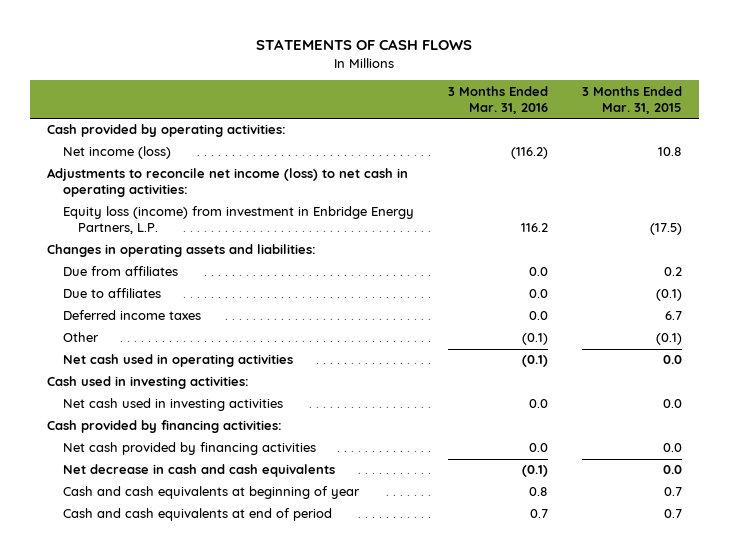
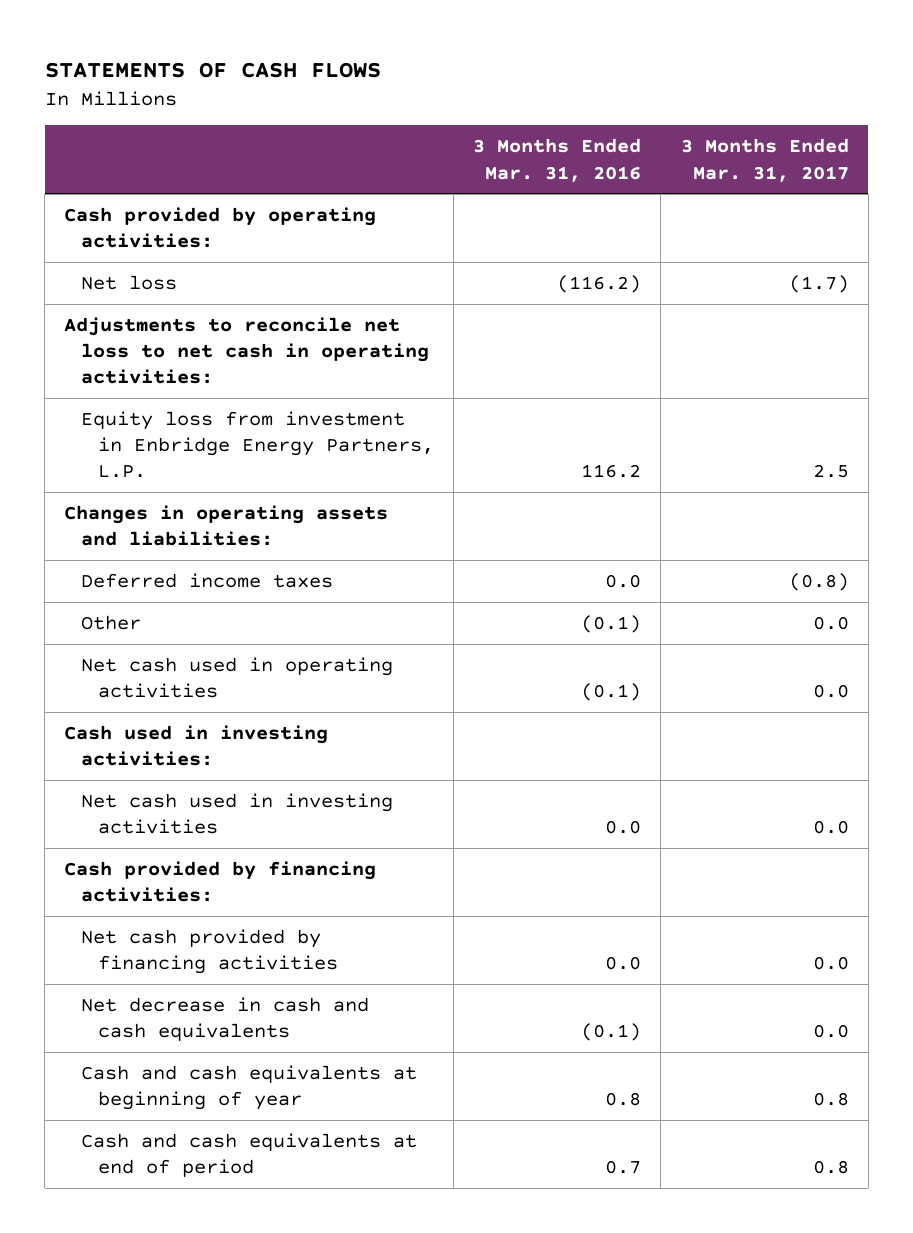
- | 3 Months Ended Mar. 31, 2016 | 3 Months Ended Mar. 31, 2015
+ | 3 Months Ended Mar. 31, 2016 | 3 Months Ended Mar. 31, 2017
- Net income (loss) | (116.2) | 10.8
- Adjustments to reconcile net income (loss) to net cash in operating activities:
- Equity loss (income) from investment in Enbridge Energy Partners, L.P. | 116.2 | (17.5)
+ Net loss | (116.2) | (1.7)
+ Adjustments to reconcile net loss to net cash in operating activities:
+ Equity loss from investment in Enbridge Energy Partners, L.P. | 116.2 | 2.5
- Due from affiliates | 0.0 | 0.2
- Due to affiliates | 0.0 | (0.1)

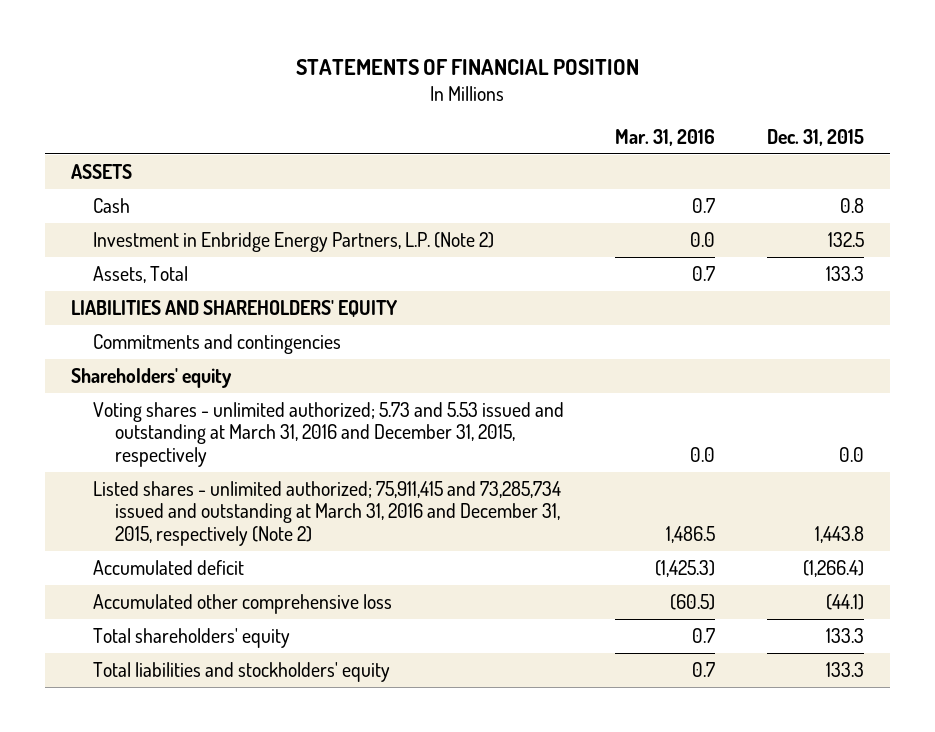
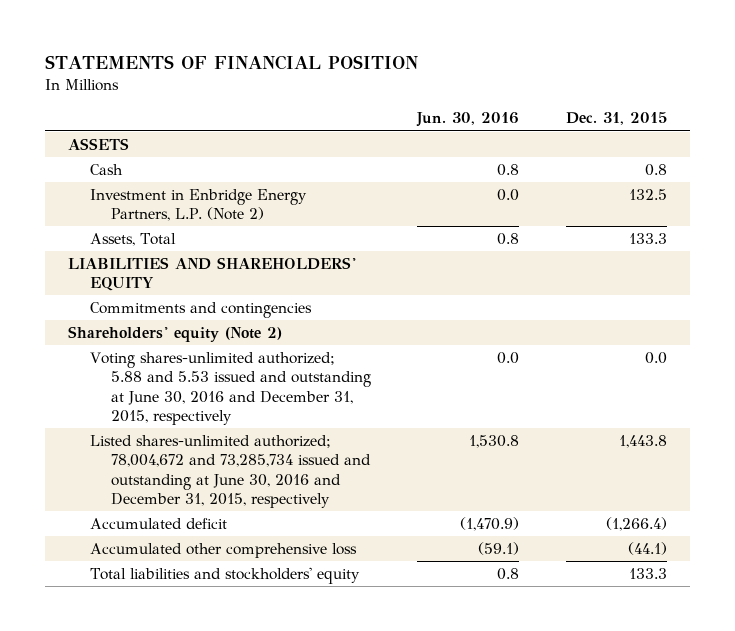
- | Mar. 31, 2016 | Dec. 31, 2015
+ | Jun. 30, 2016 | Dec. 31, 2015
- Shareholders' equity
- Voting shares - unlimited authorized; 5.73 and 5.53 issued and outstanding at March 31, 2016 and December 31, 2015, respectively | 0.0 | 0.0
- Listed shares - unlimited authorized; 75,911,415 and 73,285,734 issued and outstanding at March 31, 2016 and December 31, 2015, respectively (Note 2) | 1,486.5 | 1,443.8
+ Shareholders' equity (Note 2)
+ Voting shares-unlimited authorized; 5.88 and 5.53 issued and outstanding at June 30, 2016 and December 31, 2015, respectively | 0.0 | 0.0
+ Listed shares-unlimited authorized; 78,004,672 and 73,285,734 issued and outstanding at June 30, 2016 and December 31, 2015, respectively | 1,530.8 | 1,443.8
- Total shareholders' equity | 0.7 | 133.3

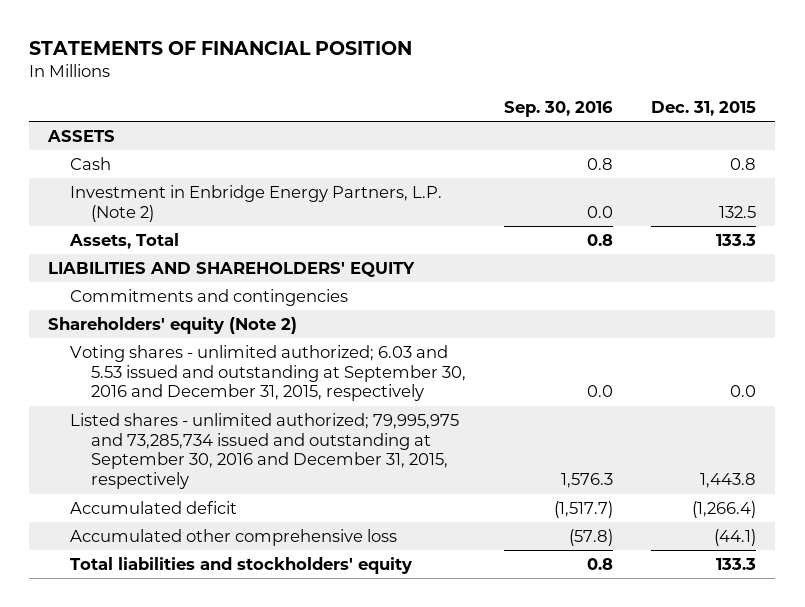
- | Jun. 30, 2016 | Dec. 31, 2015
+ | Sep. 30, 2016 | Dec. 31, 2015
- Voting shares-unlimited authorized; 5.88 and 5.53 issued and outstanding at June 30, 2016 and December 31, 2015, respectively | 0.0 | 0.0
- Listed shares-unlimited authorized; 78,004,672 and 73,285,734 issued and outstanding at June 30, 2016 and December 31, 2015, respectively | 1,530.8 | 1,443.8
+ Voting shares - unlimited authorized; 6.03 and 5.53 issued and outstanding at September 30, 2016 and December 31, 2015, respectively | 0.0 | 0.0
+ Listed shares - unlimited authorized; 79,995,975 and 73,285,734 issued and outstanding at September 30, 2016 and December 31, 2015, respectively | 1,576.3 | 1,443.8

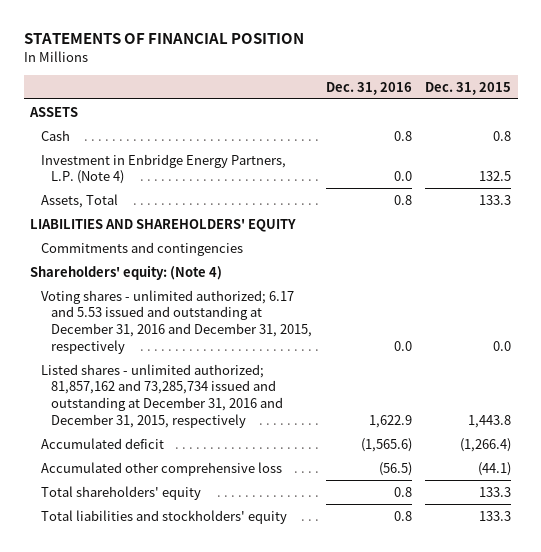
- | Sep. 30, 2016 | Dec. 31, 2015
+ | Dec. 31, 2016 | Dec. 31, 2015
- Investment in Enbridge Energy Partners, L.P. (Note 2) | 0.0 | 132.5
+ Investment in Enbridge Energy Partners, L.P. (Note 4) | 0.0 | 132.5
- Shareholders' equity (Note 2)
- Voting shares - unlimited authorized; 6.03 and 5.53 issued and outstanding at September 30, 2016 and December 31, 2015, respectively | 0.0 | 0.0
- Listed shares - unlimited authorized; 79,995,975 and 73,285,734 issued and outstanding at September 30, 2016 and December 31, 2015, respectively | 1,576.3 | 1,443.8
+ Shareholders' equity: (Note 4)
+ Voting shares - unlimited authorized; 6.17 and 5.53 issued and outstanding at December 31, 2016 and December 31, 2015, respectively | 0.0 | 0.0
+ Listed shares - unlimited authorized; 81,857,162 and 73,285,734 issued and outstanding at December 31, 2016 and December 31, 2015, respectively | 1,622.9 | 1,443.8
+ Total shareholders' equity | 0.8 | 133.3

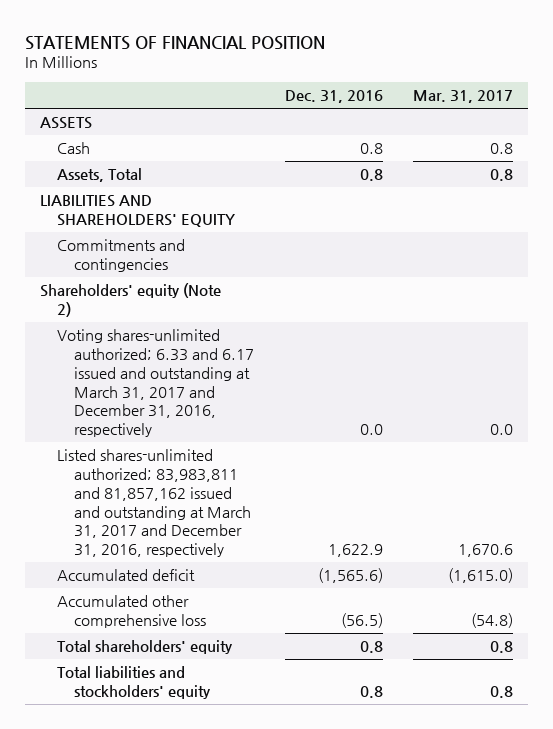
- | Dec. 31, 2016 | Dec. 31, 2015
+ | Dec. 31, 2016 | Mar. 31, 2017
- Investment in Enbridge Energy Partners, L.P. (Note 4) | 0.0 | 132.5
- Shareholders' equity: (Note 4)
- Voting shares - unlimited authorized; 6.17 and 5.53 issued and outstanding at December 31, 2016 and December 31, 2015, respectively | 0.0 | 0.0
- Listed shares - unlimited authorized; 81,857,162 and 73,285,734 issued and outstanding at December 31, 2016 and December 31, 2015, respectively | 1,622.9 | 1,443.8
+ Shareholders' equity (Note 2)
+ Voting shares-unlimited authorized; 6.33 and 6.17 issued and outstanding at March 31, 2017 and December 31, 2016, respectively | 0.0 | 0.0
+ Listed shares-unlimited authorized; 83,983,811 and 81,857,162 issued and outstanding at March 31, 2017 and December 31, 2016, respectively | 1,622.9 | 1,670.6

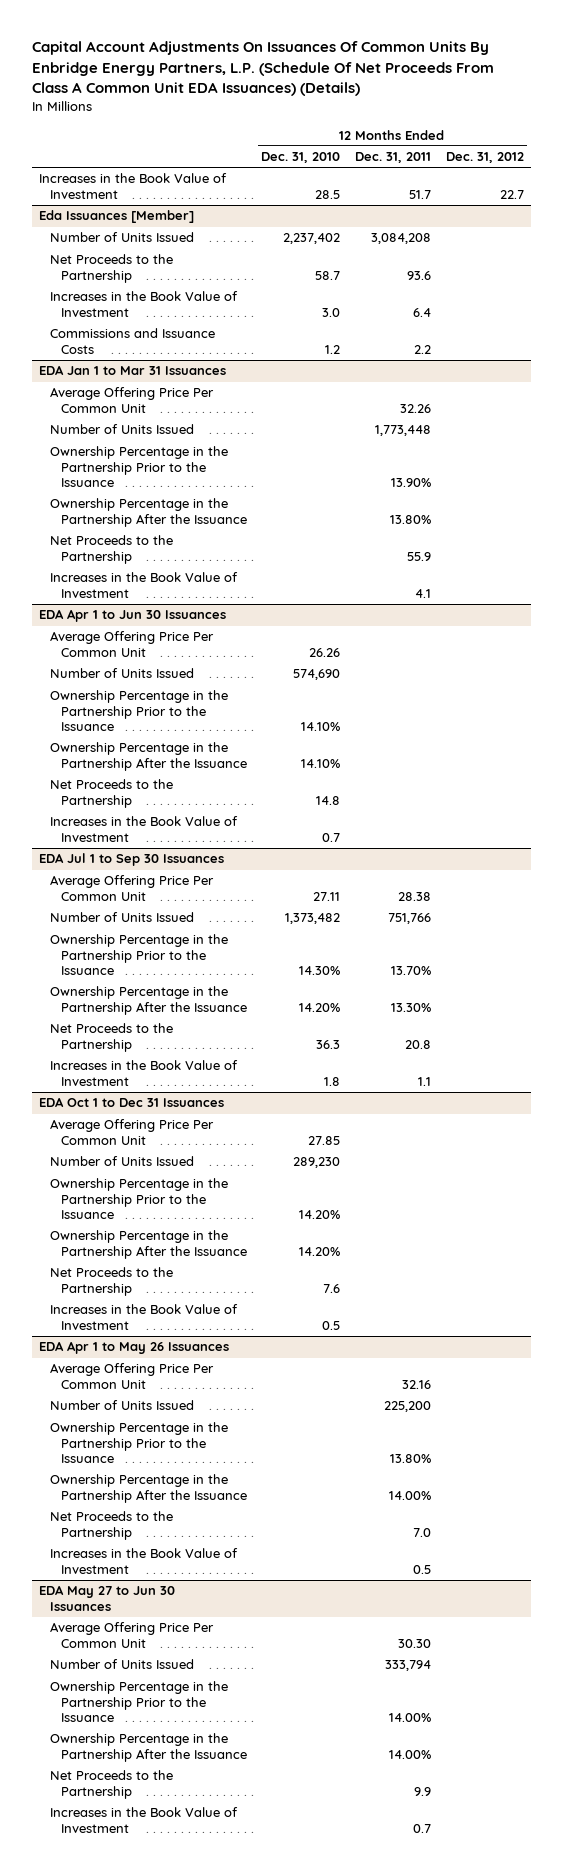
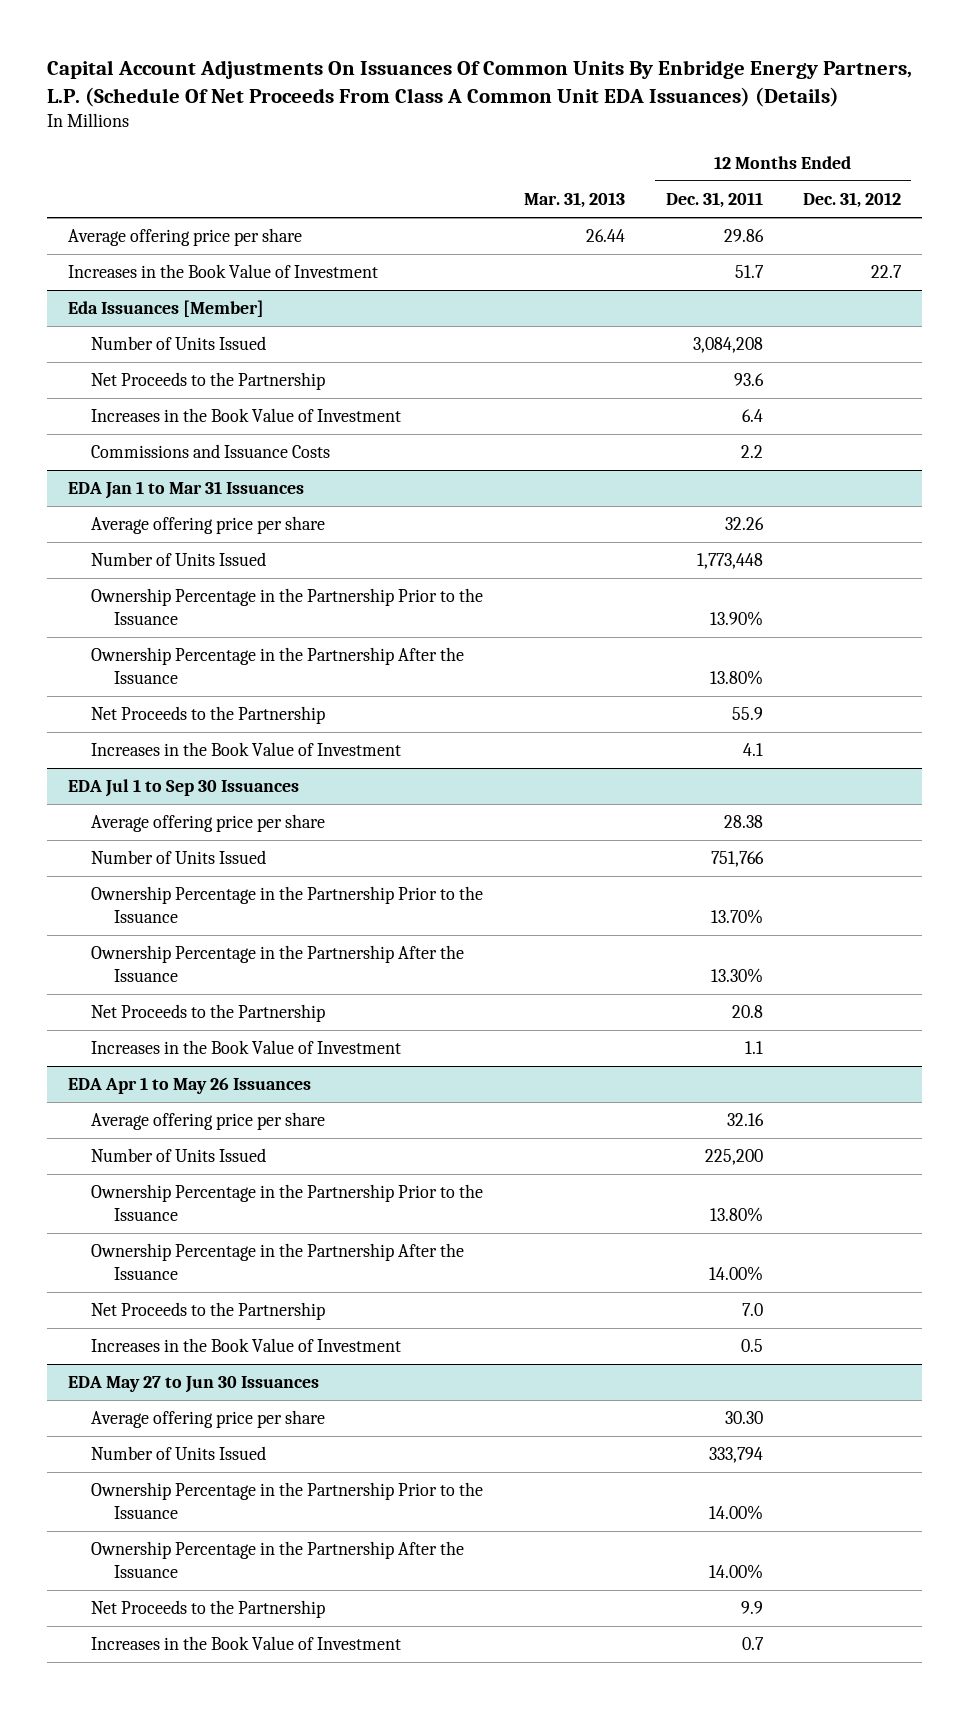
- | 12 Months Ended Dec. 31, 2010 | 12 Months Ended Dec. 31, 2011 | 12 Months Ended Dec. 31, 2012
+ | Mar. 31, 2013 | 12 Months Ended Dec. 31, 2011 | 12 Months Ended Dec. 31, 2012
+ Average offering price per share | 26.44 | 29.86 |
@ EDA Jan 1 to Mar 31 Issuances
- Average Offering Price Per Common Unit | | 32.26 |
+ Average offering price per share | | 32.26 |
- EDA Apr 1 to Jun 30 Issuances
- Average Offering Price Per Common Unit | 26.26 | |
- Number of Units Issued | 574,690 | |
- Ownership Percentage in the Partnership Prior to the Issuance | 14.10% | |
- Ownership Percentage in the Partnership After the Issuance | 14.10% | |
- Net Proceeds to the Partnership | 14.8 | |
- Increases in the Book Value of Investment | 0.7 | |
@ EDA Jul 1 to Sep 30 Issuances
- Average Offering Price Per Common Unit | 27.11 | 28.38 |
+ Average offering price per share | | 28.38 |
- EDA Oct 1 to Dec 31 Issuances
- Average Offering Price Per Common Unit | 27.85 | |
- Number of Units Issued | 289,230 | |
- Ownership Percentage in the Partnership Prior to the Issuance | 14.20% | |
- Ownership Percentage in the Partnership After the Issuance | 14.20% | |
- Net Proceeds to the Partnership | 7.6 | |
- Increases in the Book Value of Investment | 0.5 | |
@ EDA Apr 1 to May 26 Issuances
- Average Offering Price Per Common Unit | | 32.16 |
+ Average offering price per share | | 32.16 |
@ EDA May 27 to Jun 30 Issuances
- Average Offering Price Per Common Unit | | 30.30 |
+ Average offering price per share | | 30.30 |

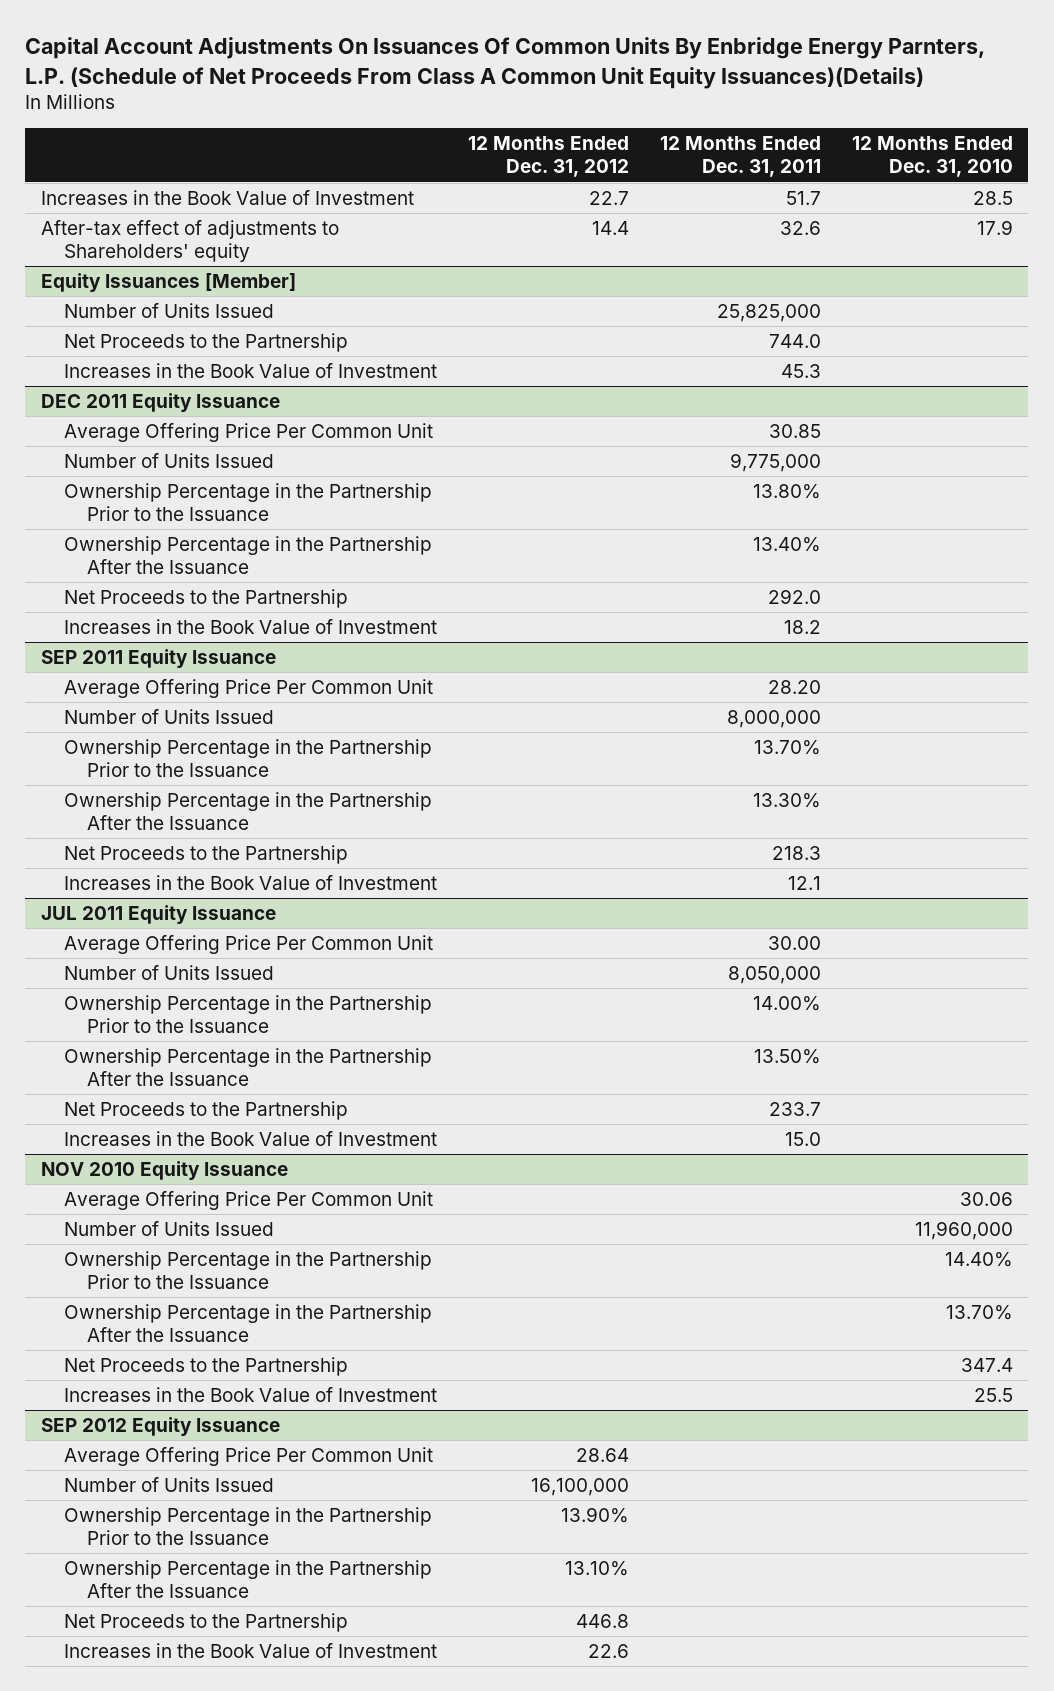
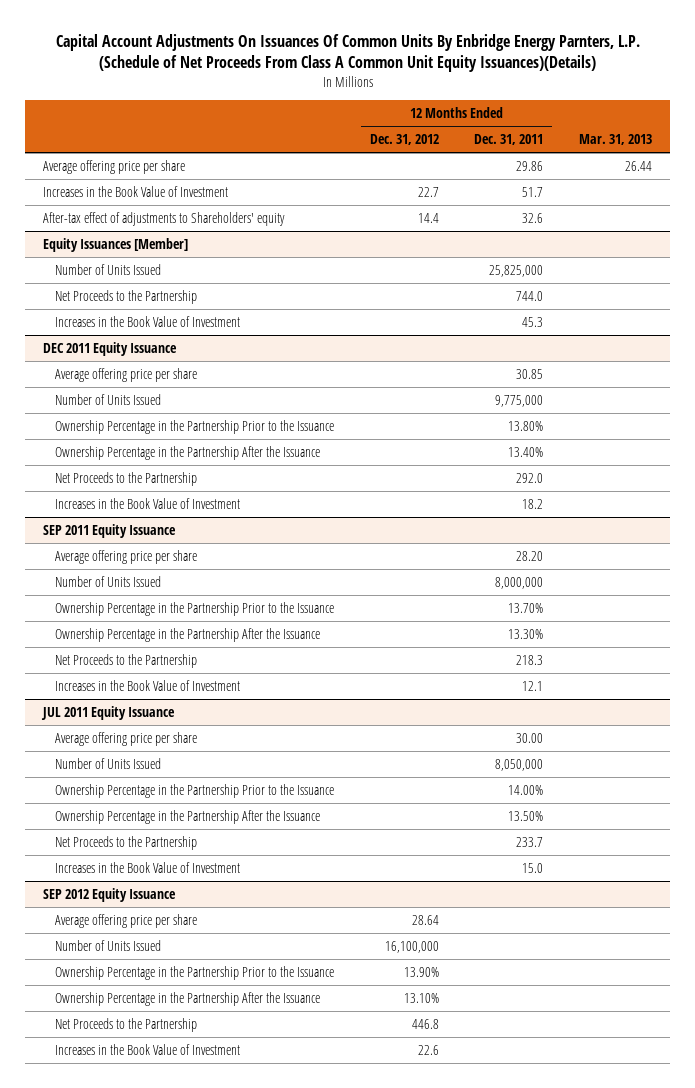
- | 12 Months Ended Dec. 31, 2012 | 12 Months Ended Dec. 31, 2011 | 12 Months Ended Dec. 31, 2010
+ | 12 Months Ended Dec. 31, 2012 | 12 Months Ended Dec. 31, 2011 | Mar. 31, 2013
+ Average offering price per share | | 29.86 | 26.44
@ DEC 2011 Equity Issuance
- Average Offering Price Per Common Unit | | 30.85 |
+ Average offering price per share | | 30.85 |
@ SEP 2011 Equity Issuance
- Average Offering Price Per Common Unit | | 28.20 |
+ Average offering price per share | | 28.20 |
@ JUL 2011 Equity Issuance
- Average Offering Price Per Common Unit | | 30.00 |
+ Average offering price per share | | 30.00 |
- NOV 2010 Equity Issuance
- Average Offering Price Per Common Unit | | | 30.06
- Number of Units Issued | | | 11,960,000
- Ownership Percentage in the Partnership Prior to the Issuance | | | 14.40%
- Ownership Percentage in the Partnership After the Issuance | | | 13.70%
- Net Proceeds to the Partnership | | | 347.4
- Increases in the Book Value of Investment | | | 25.5
@ SEP 2012 Equity Issuance
- Average Offering Price Per Common Unit | 28.64 | |
+ Average offering price per share | 28.64 | |

